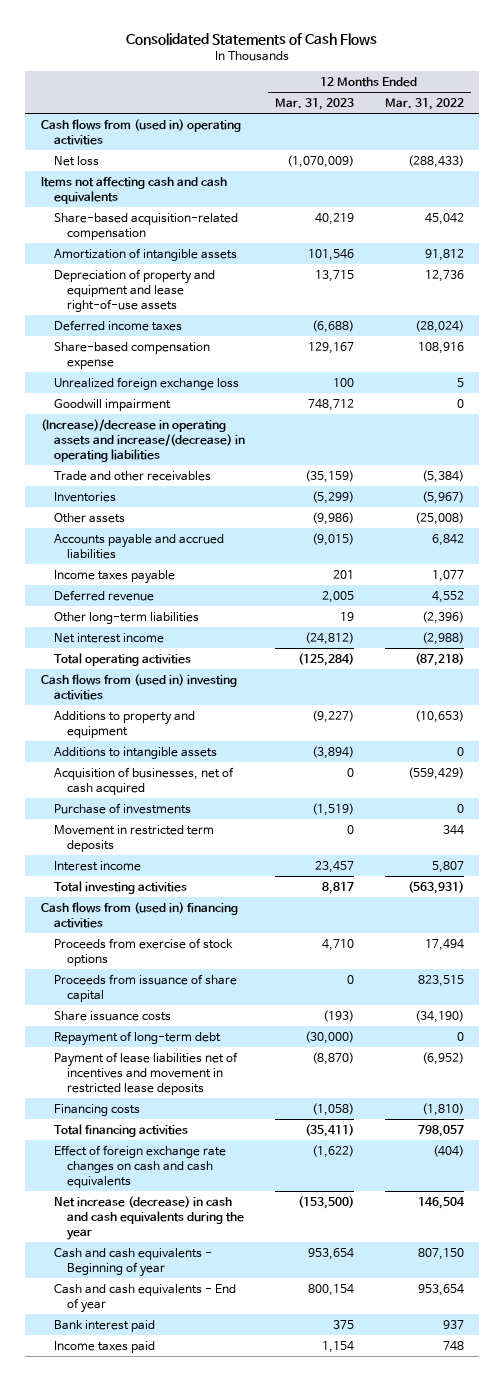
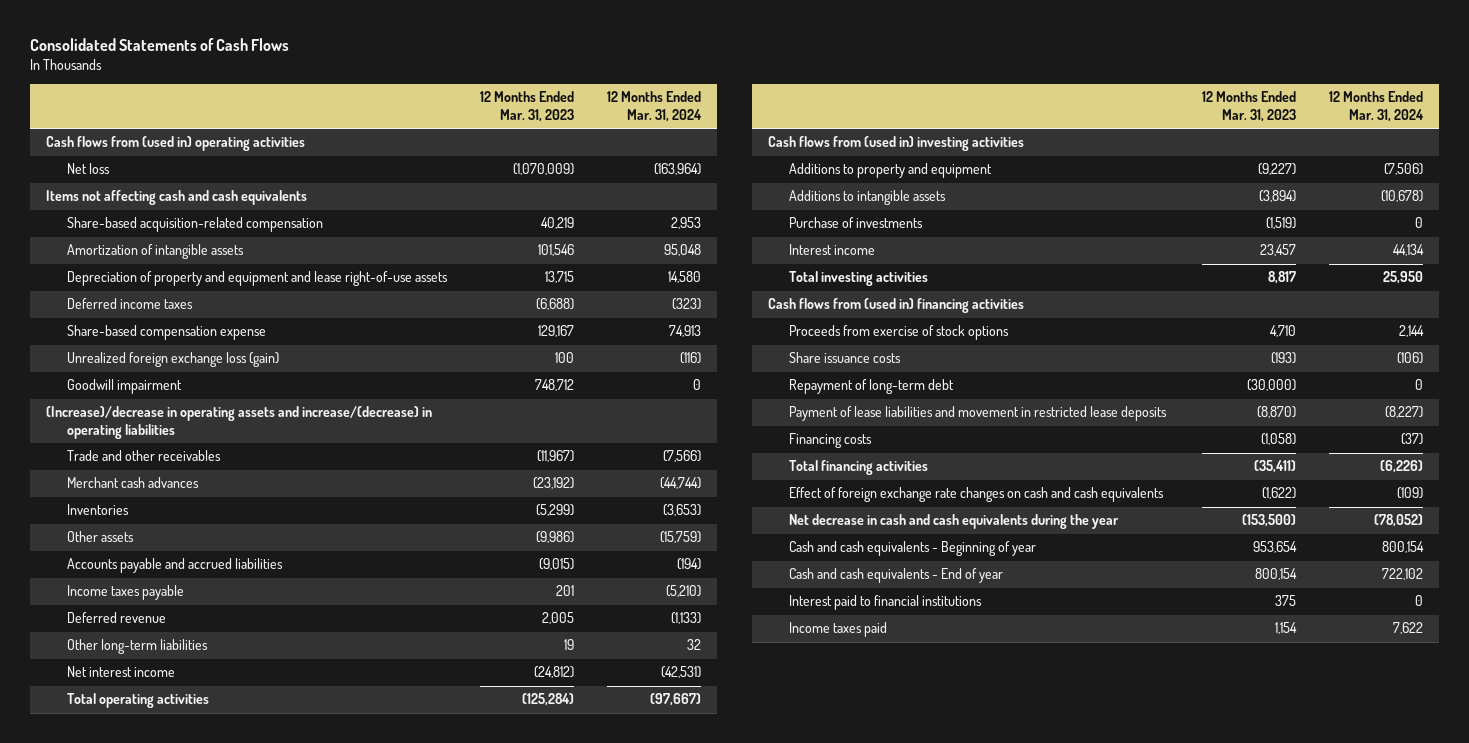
- | 12 Months Ended Mar. 31, 2023 | 12 Months Ended Mar. 31, 2022
+ | 12 Months Ended Mar. 31, 2023 | 12 Months Ended Mar. 31, 2024
- Unrealized foreign exchange loss | 100 | 5
+ Unrealized foreign exchange loss (gain) | 100 | (116)
- Trade and other receivables | (35,159) | (5,384)
+ Trade and other receivables | (11,967) | (7,566)
+ Merchant cash advances | (23,192) | (44,744)
- Acquisition of businesses, net of cash acquired | 0 | (559,429)
- Movement in restricted term deposits | 0 | 344
- Proceeds from issuance of share capital | 0 | 823,515
- Payment of lease liabilities net of incentives and movement in restricted lease deposits | (8,870) | (6,952)
+ Payment of lease liabilities and movement in restricted lease deposits | (8,870) | (8,227)
- Net increase (decrease) in cash and cash equivalents during the year | (153,500) | 146,504
+ Net decrease in cash and cash equivalents during the year | (153,500) | (78,052)
- Bank interest paid | 375 | 937
+ Interest paid to financial institutions | 375 | 0

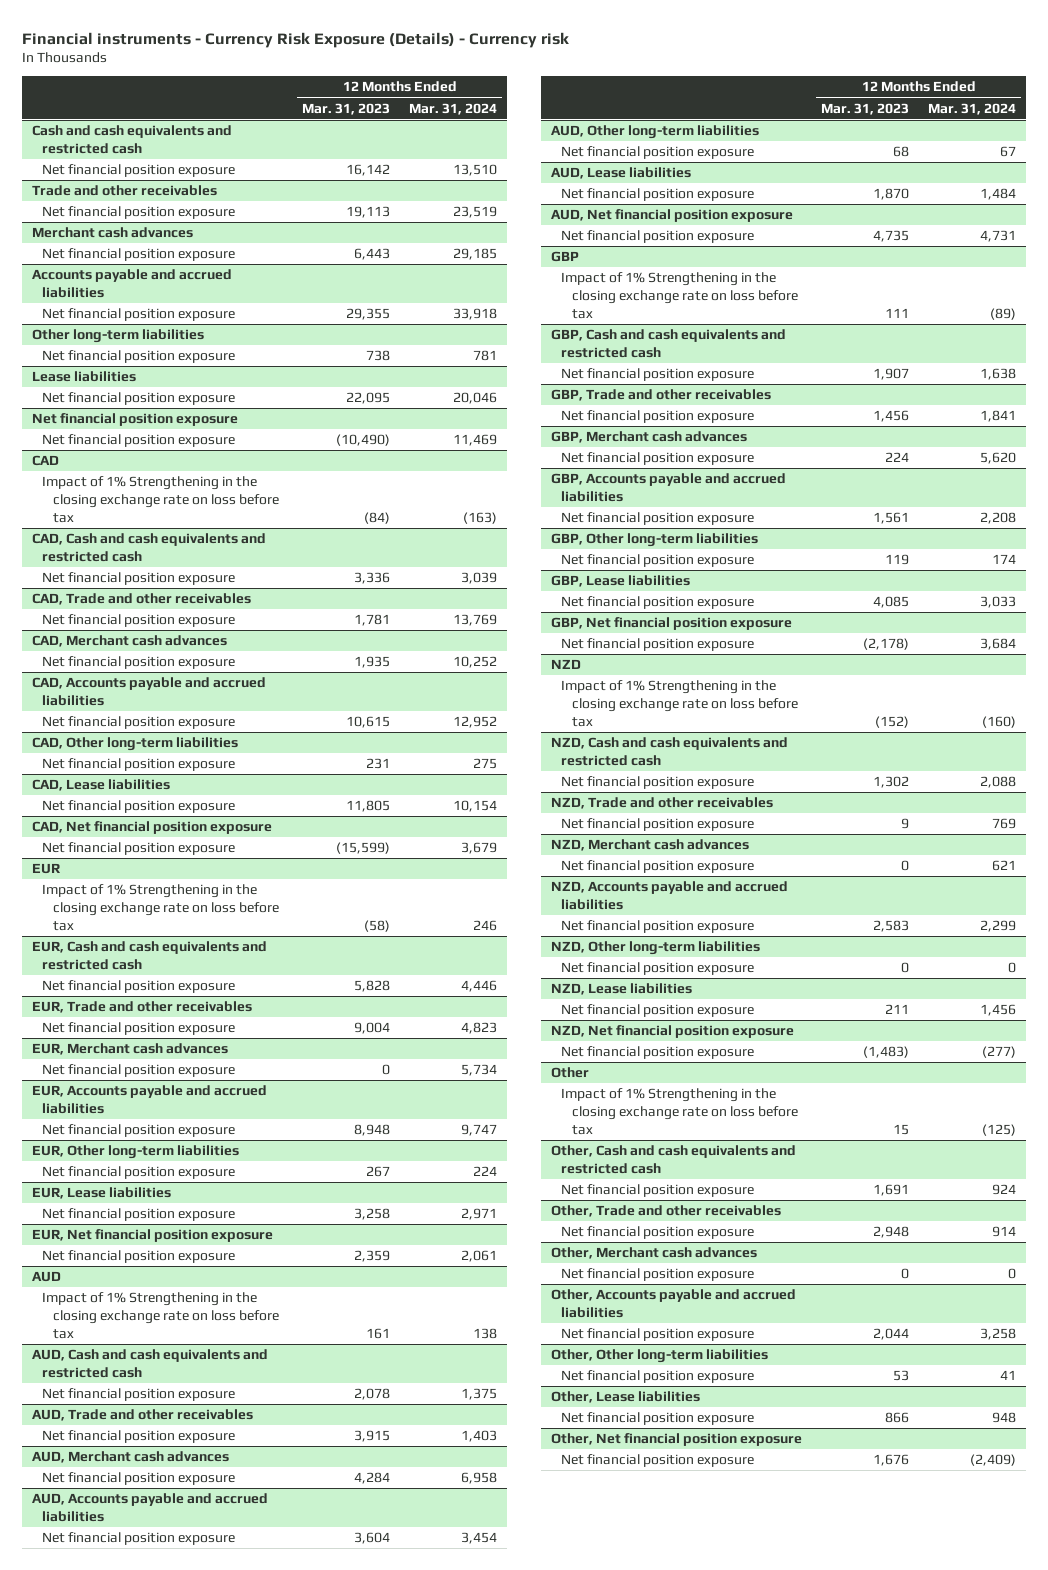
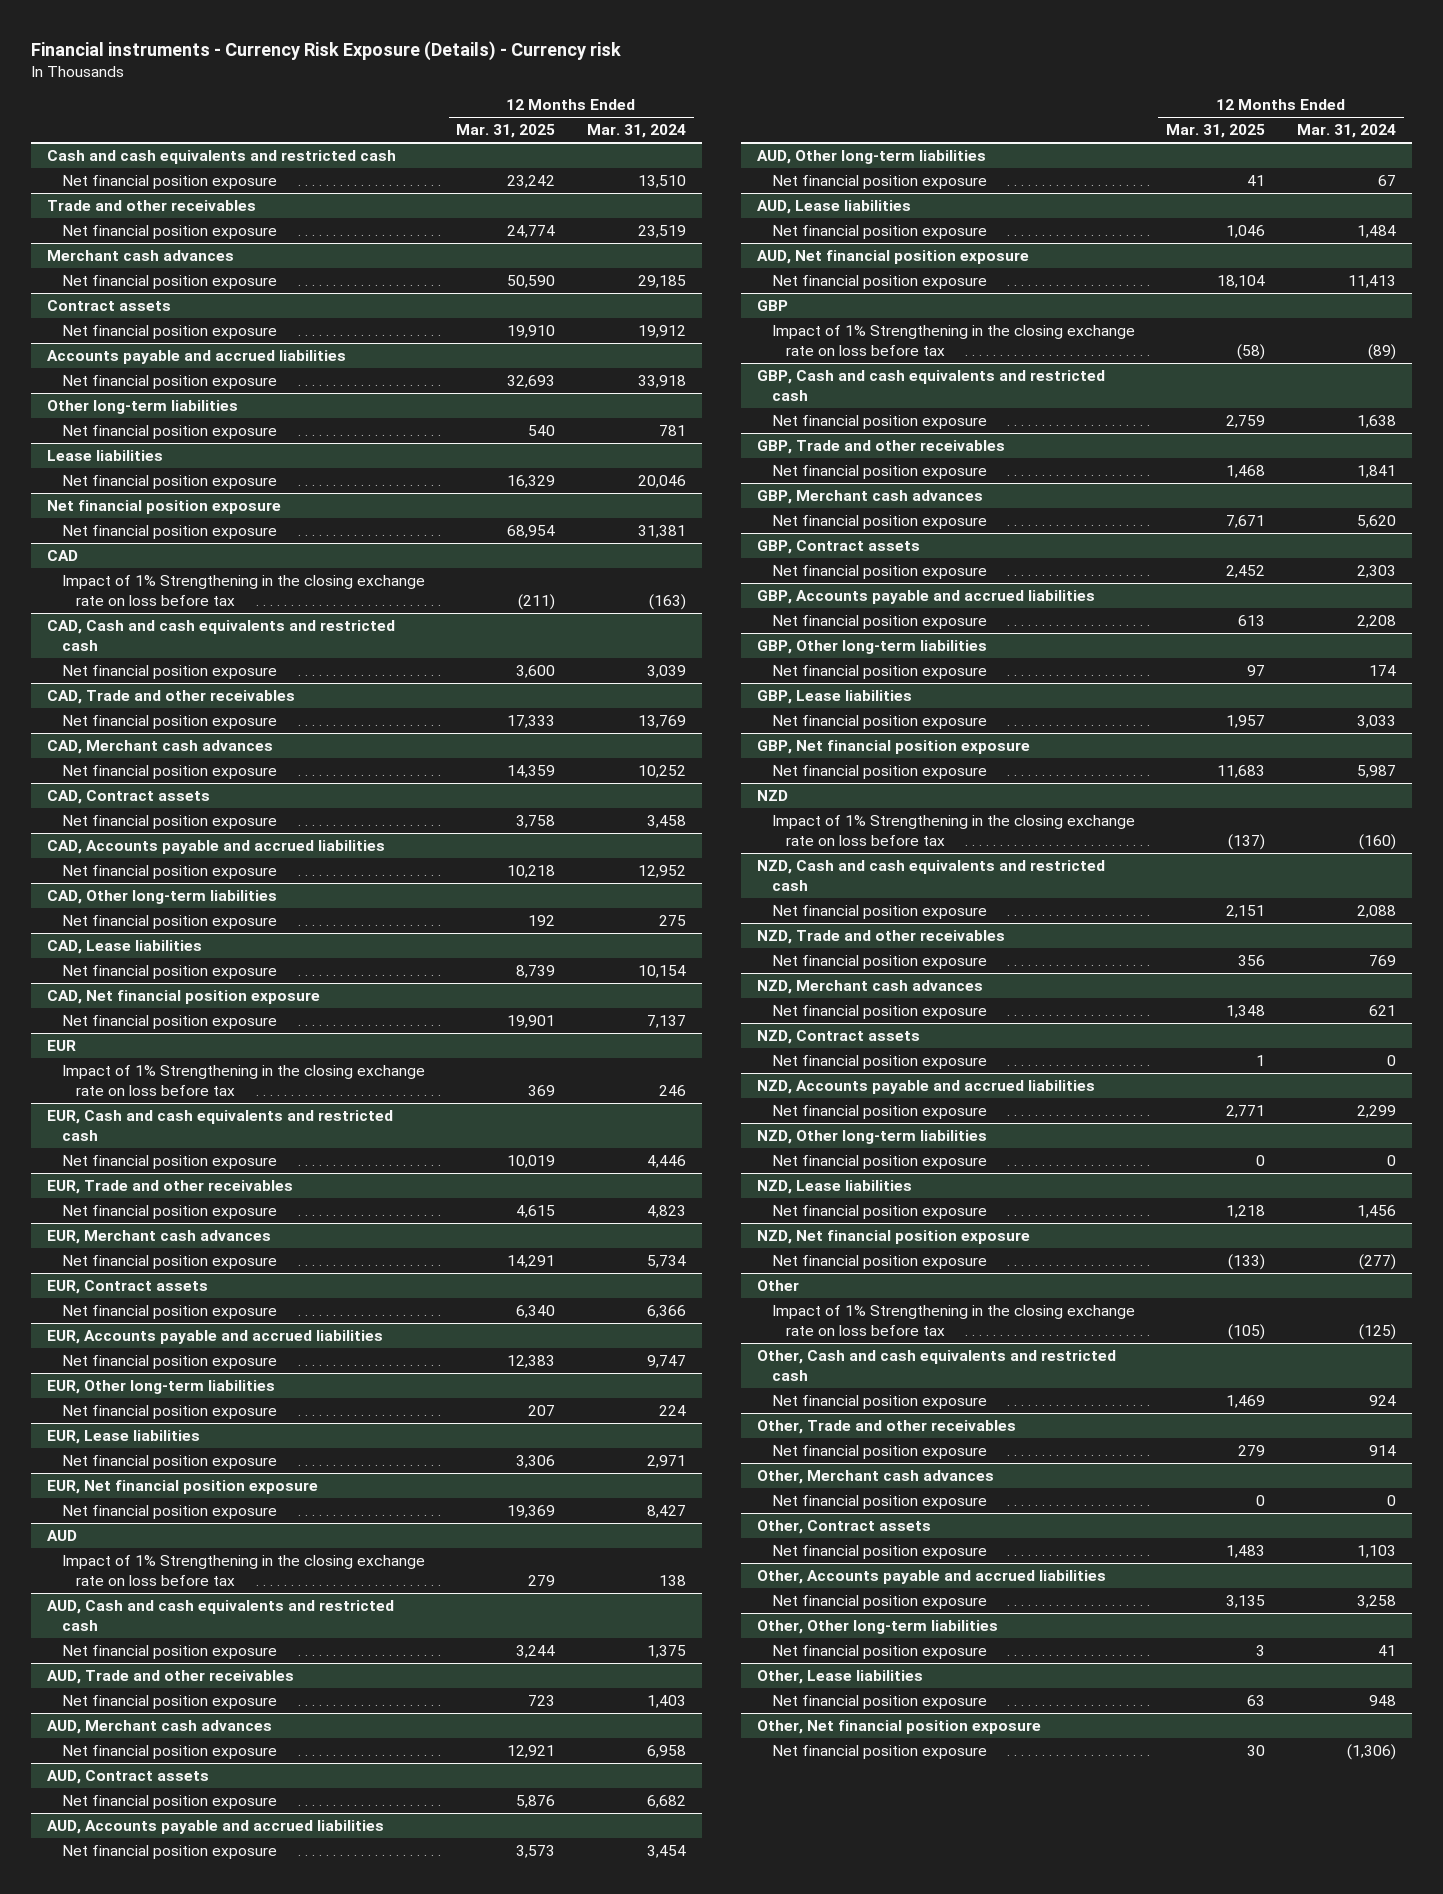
- | 12 Months Ended Mar. 31, 2023 | 12 Months Ended Mar. 31, 2024
+ | 12 Months Ended Mar. 31, 2025 | 12 Months Ended Mar. 31, 2024
+ Contract assets
+ Net financial position exposure | 19,910 | 19,912
@ Net financial position exposure
- Net financial position exposure | (10,490) | 11,469
+ Net financial position exposure | 68,954 | 31,381
+ CAD, Contract assets
+ Net financial position exposure | 3,758 | 3,458
@ CAD, Net financial position exposure
- Net financial position exposure | (15,599) | 3,679
+ Net financial position exposure | 19,901 | 7,137
+ EUR, Contract assets
+ Net financial position exposure | 6,340 | 6,366
@ EUR, Net financial position exposure
- Net financial position exposure | 2,359 | 2,061
+ Net financial position exposure | 19,369 | 8,427
+ AUD, Contract assets
+ Net financial position exposure | 5,876 | 6,682
@ AUD, Net financial position exposure
- Net financial position exposure | 4,735 | 4,731
+ Net financial position exposure | 18,104 | 11,413
+ GBP, Contract assets
+ Net financial position exposure | 2,452 | 2,303
@ GBP, Net financial position exposure
- Net financial position exposure | (2,178) | 3,684
+ Net financial position exposure | 11,683 | 5,987
+ NZD, Contract assets
+ Net financial position exposure | 1 | 0
+ Other, Contract assets
+ Net financial position exposure | 1,483 | 1,103
@ Other, Net financial position exposure
- Net financial position exposure | 1,676 | (2,409)
+ Net financial position exposure | 30 | (1,306)

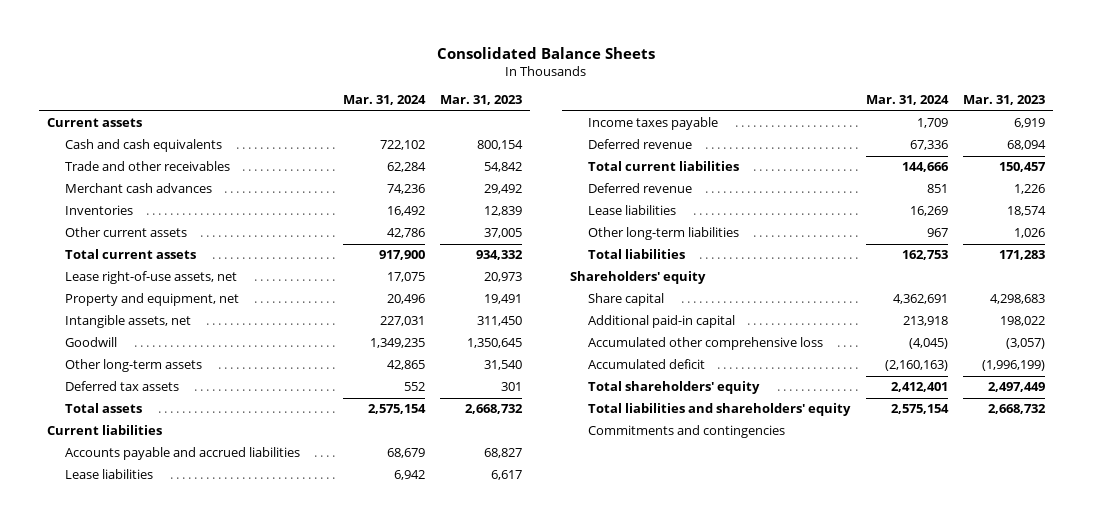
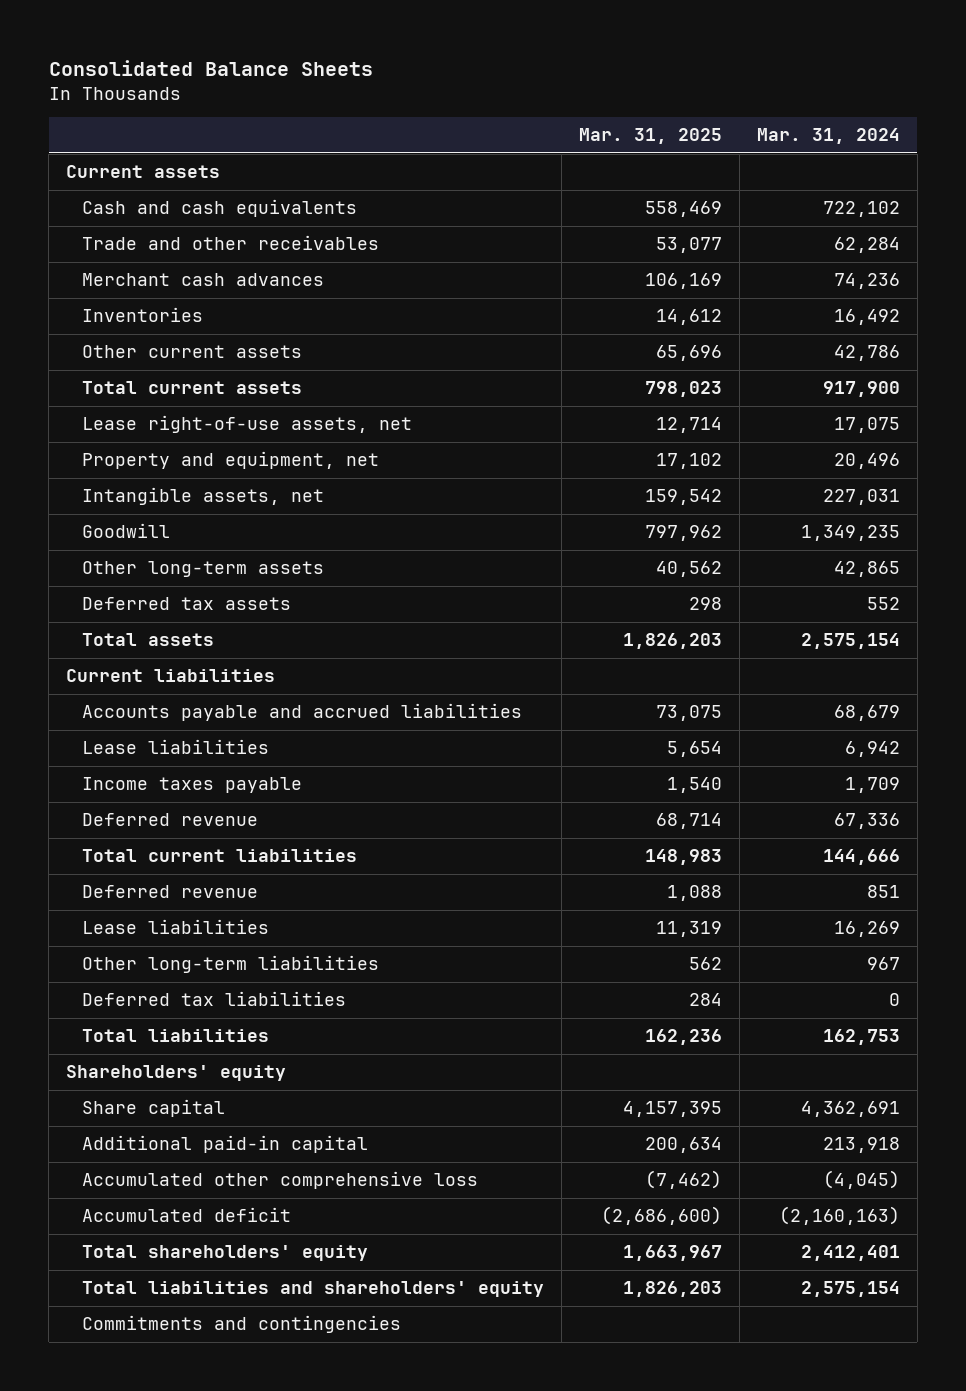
- | Mar. 31, 2024 | Mar. 31, 2023
+ | Mar. 31, 2025 | Mar. 31, 2024
+ Deferred tax liabilities | 284 | 0

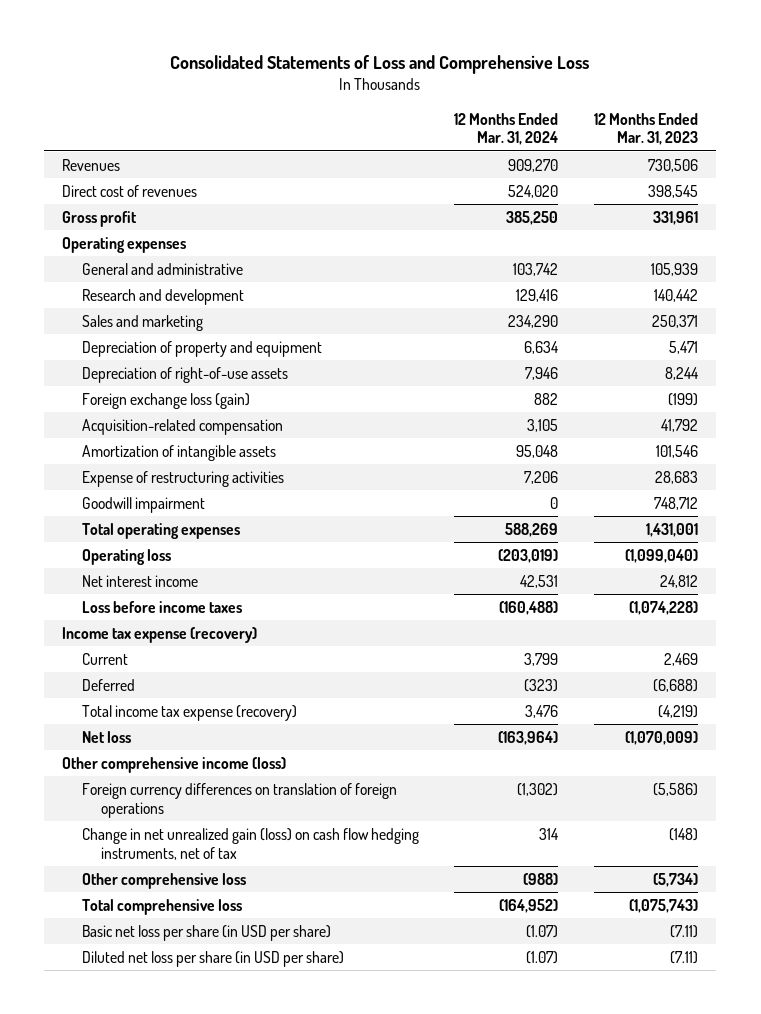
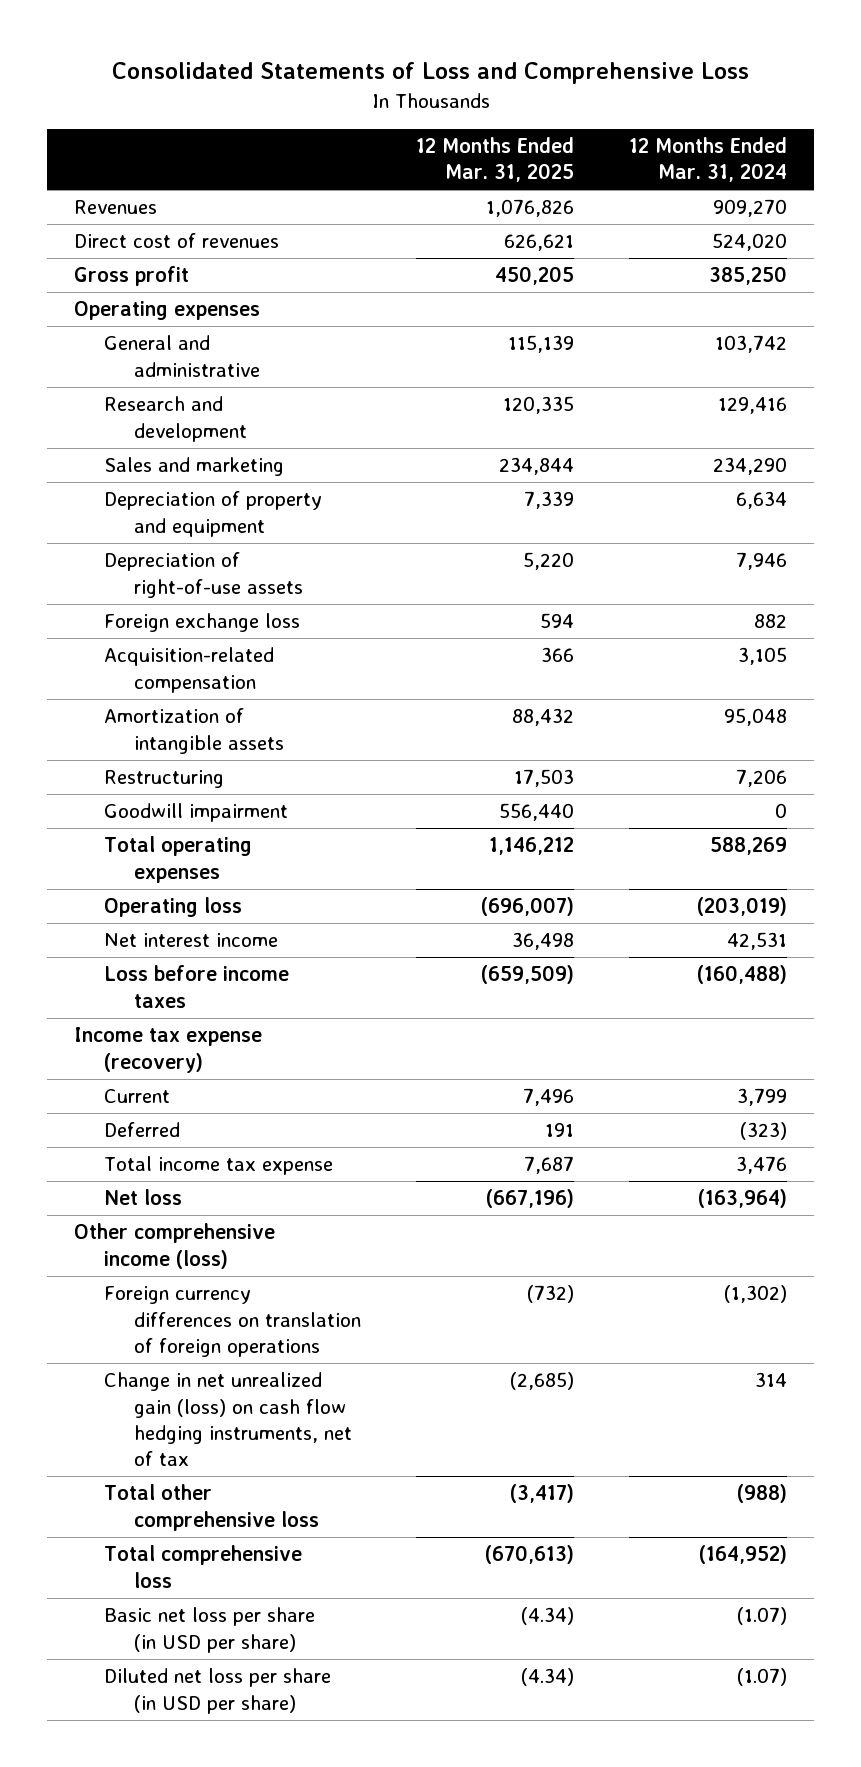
- | 12 Months Ended Mar. 31, 2024 | 12 Months Ended Mar. 31, 2023
+ | 12 Months Ended Mar. 31, 2025 | 12 Months Ended Mar. 31, 2024
- Foreign exchange loss (gain) | 882 | (199)
+ Foreign exchange loss | 594 | 882
- Expense of restructuring activities | 7,206 | 28,683
+ Restructuring | 17,503 | 7,206
- Total income tax expense (recovery) | 3,476 | (4,219)
+ Total income tax expense | 7,687 | 3,476
- Other comprehensive loss | (988) | (5,734)
+ Total other comprehensive loss | (3,417) | (988)

